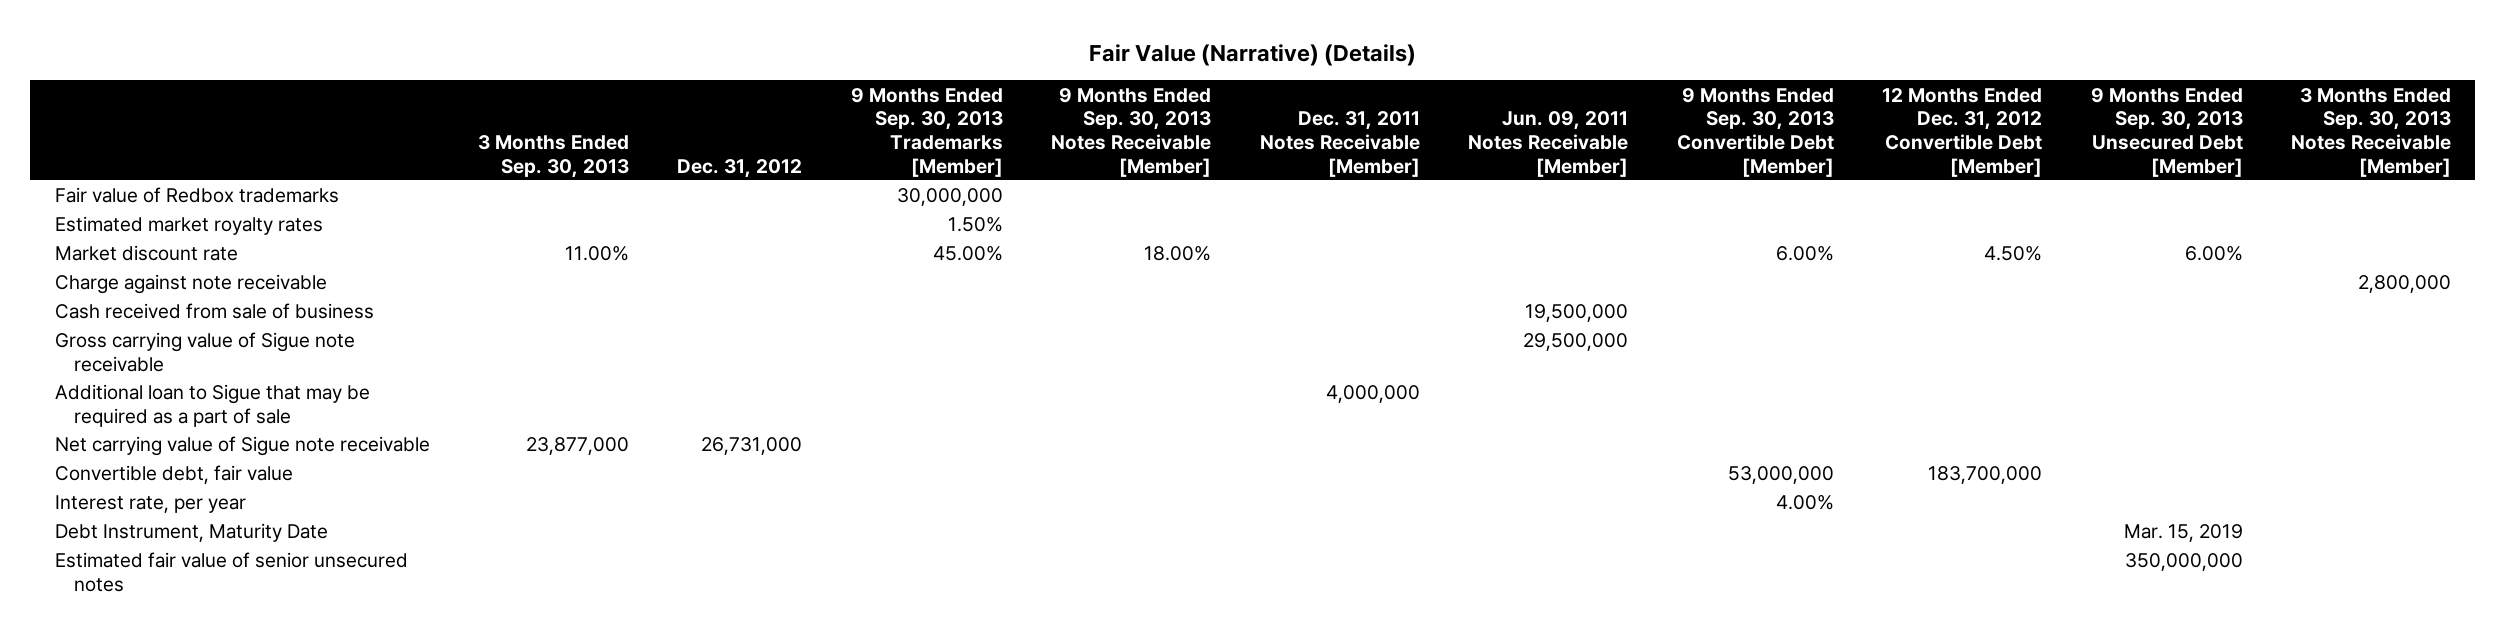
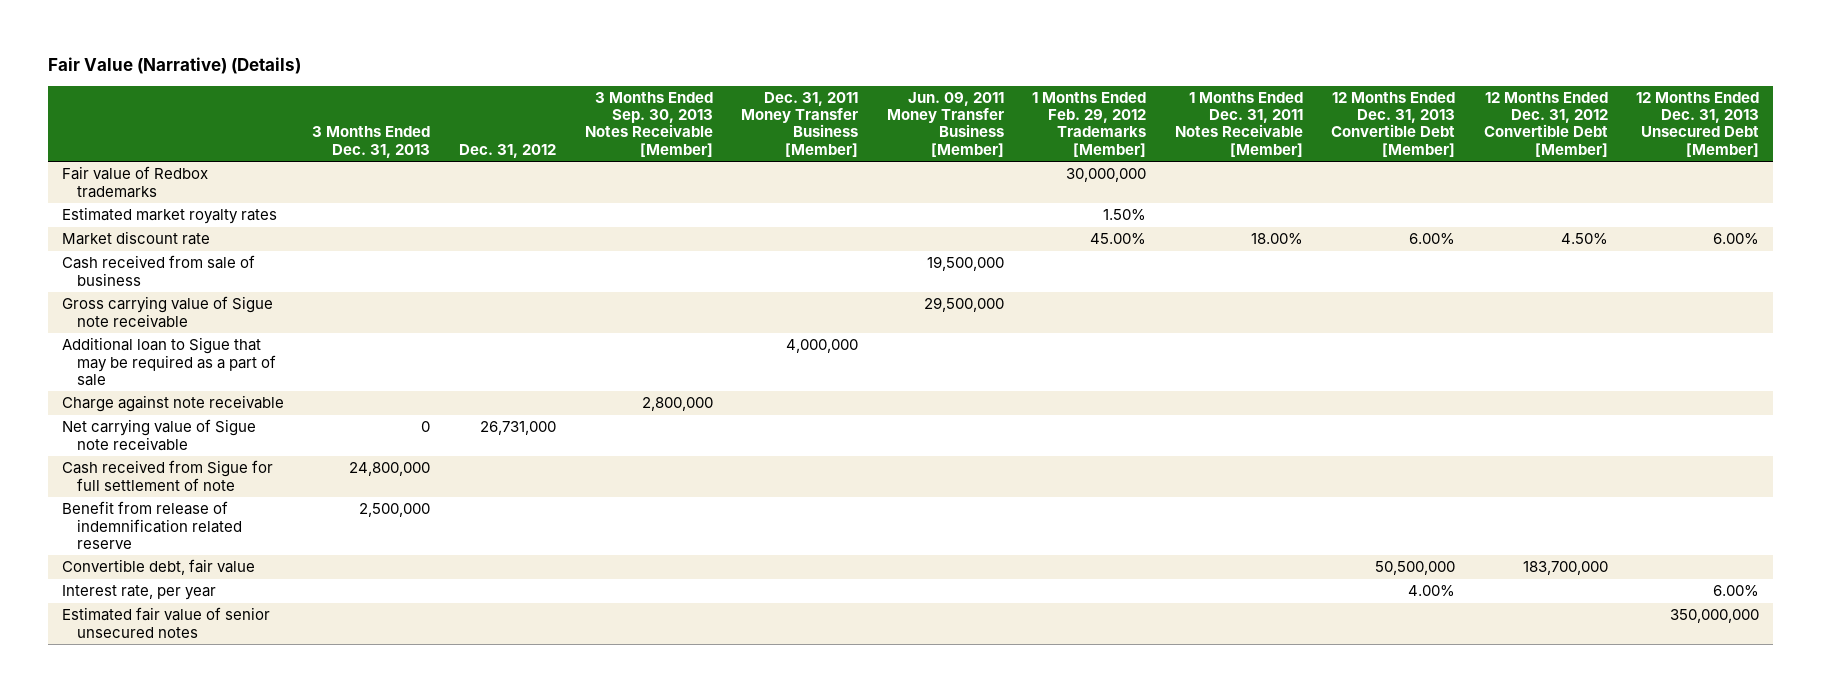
- | 3 Months Ended Sep. 30, 2013 | Dec. 31, 2012 | 9 Months Ended Sep. 30, 2013 Trademarks [Member] | 9 Months Ended Sep. 30, 2013 Notes Receivable [Member] | Dec. 31, 2011 Notes Receivable [Member] | Jun. 09, 2011 Notes Receivable [Member] | 9 Months Ended Sep. 30, 2013 Convertible Debt [Member] | 12 Months Ended Dec. 31, 2012 Convertible Debt [Member] | 9 Months Ended Sep. 30, 2013 Unsecured Debt [Member] | 3 Months Ended Sep. 30, 2013 Notes Receivable [Member]
+ | 3 Months Ended Dec. 31, 2013 | Dec. 31, 2012 | 3 Months Ended Sep. 30, 2013 Notes Receivable [Member] | Dec. 31, 2011 Money Transfer Business [Member] | Jun. 09, 2011 Money Transfer Business [Member] | 1 Months Ended Feb. 29, 2012 Trademarks [Member] | 1 Months Ended Dec. 31, 2011 Notes Receivable [Member] | 12 Months Ended Dec. 31, 2013 Convertible Debt [Member] | 12 Months Ended Dec. 31, 2012 Convertible Debt [Member] | 12 Months Ended Dec. 31, 2013 Unsecured Debt [Member]
moved down: Charge against note receivable | | | 2,800,000 | | | | | | |
+ Cash received from Sigue for full settlement of note | 24,800,000 | | | | | | | | |
+ Benefit from release of indemnification related reserve | 2,500,000 | | | | | | | | |
- Debt Instrument, Maturity Date | | | | | | | | | Mar. 15, 2019 |

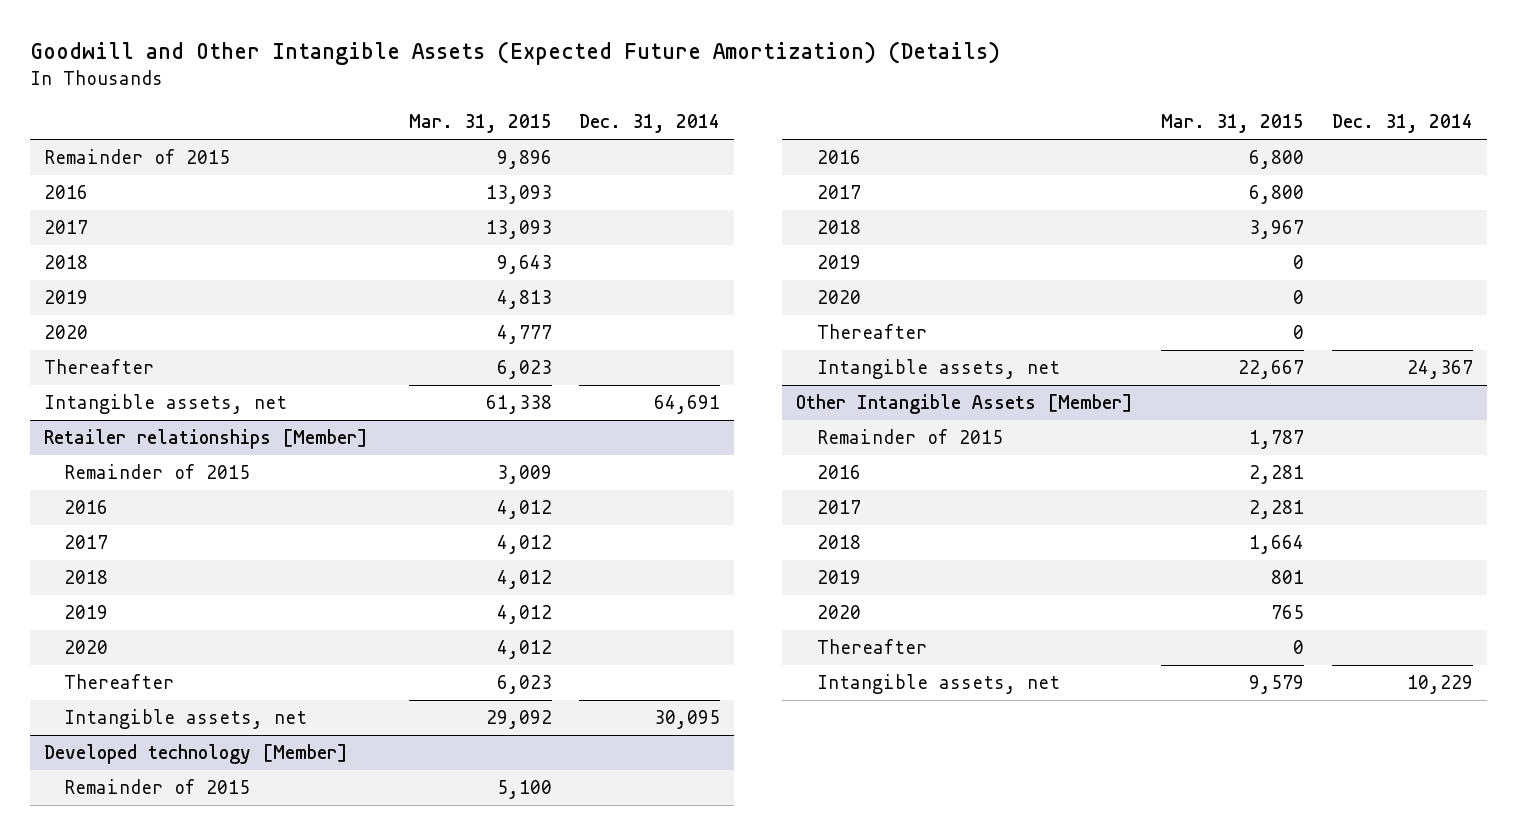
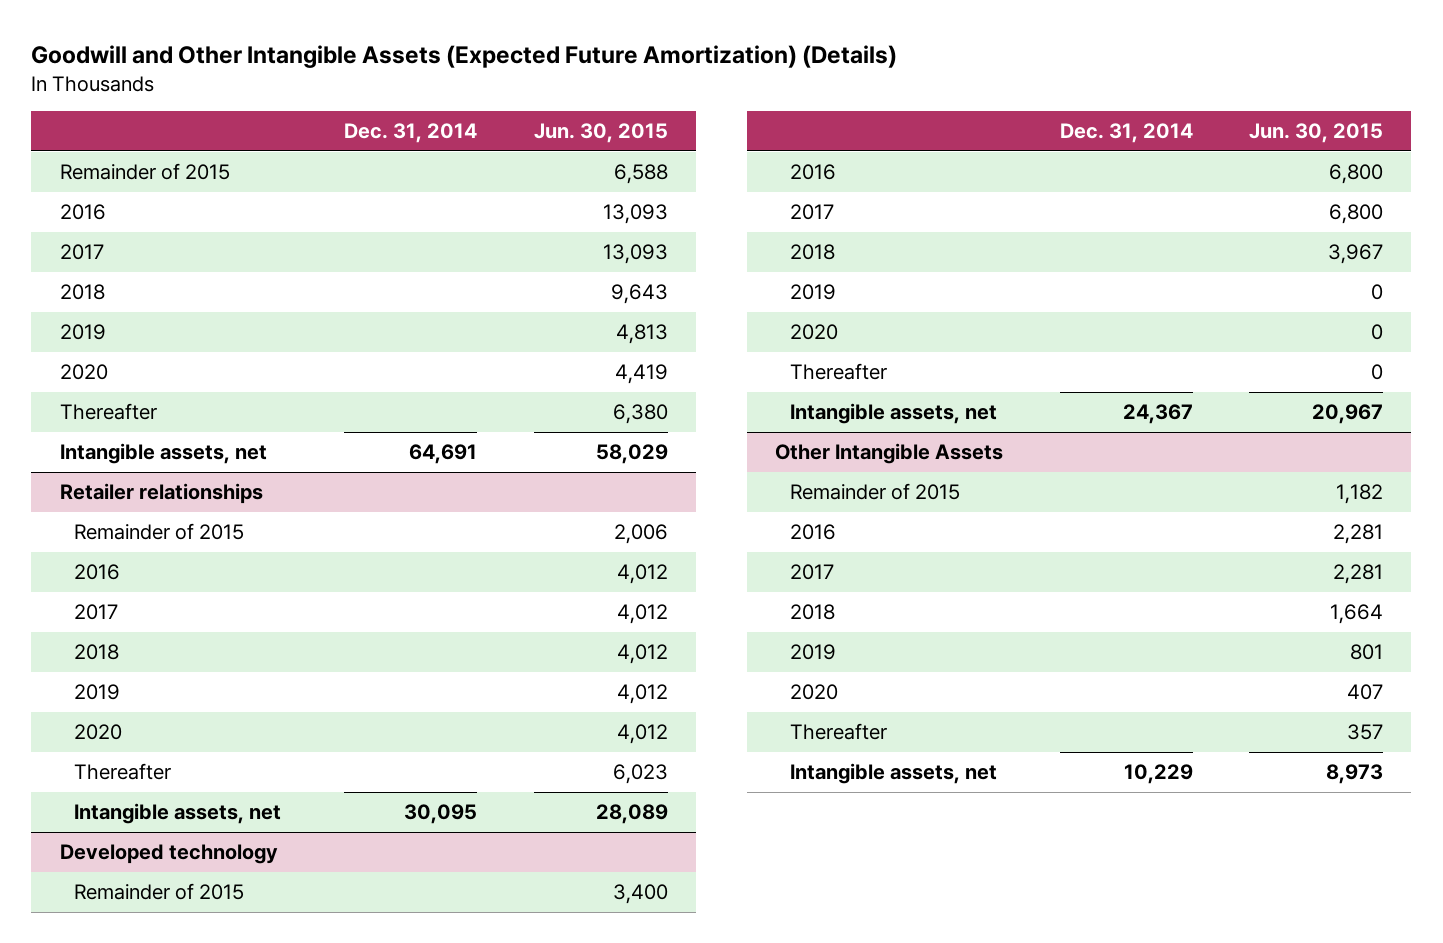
- | Mar. 31, 2015 | Dec. 31, 2014
+ | Dec. 31, 2014 | Jun. 30, 2015
- Retailer relationships [Member]
+ Retailer relationships
- Developed technology [Member]
+ Developed technology
- Other Intangible Assets [Member]
+ Other Intangible Assets

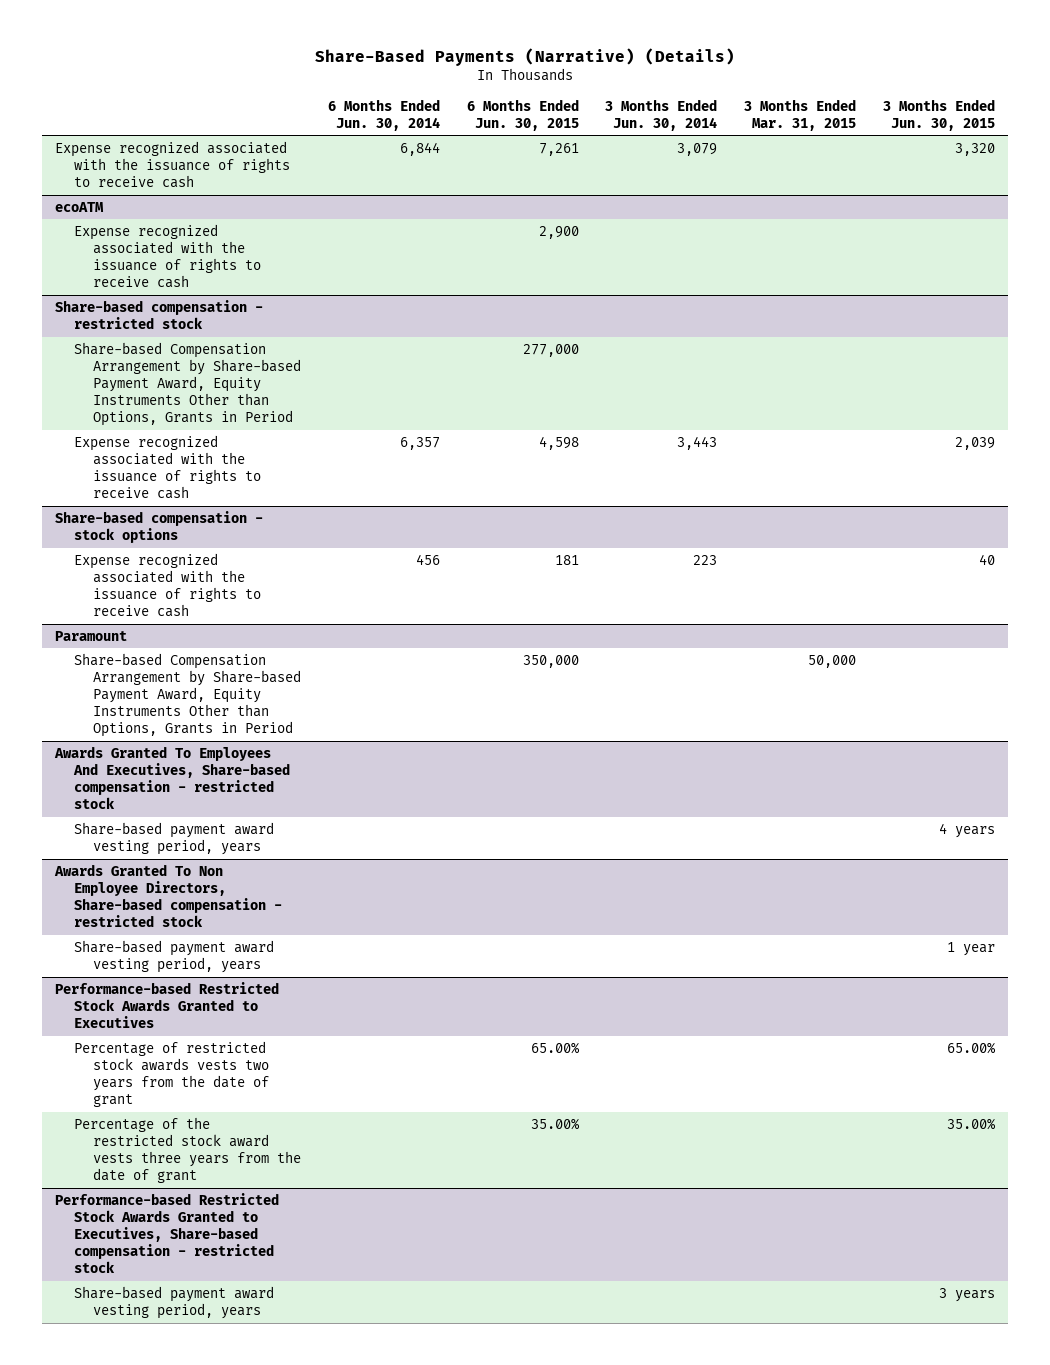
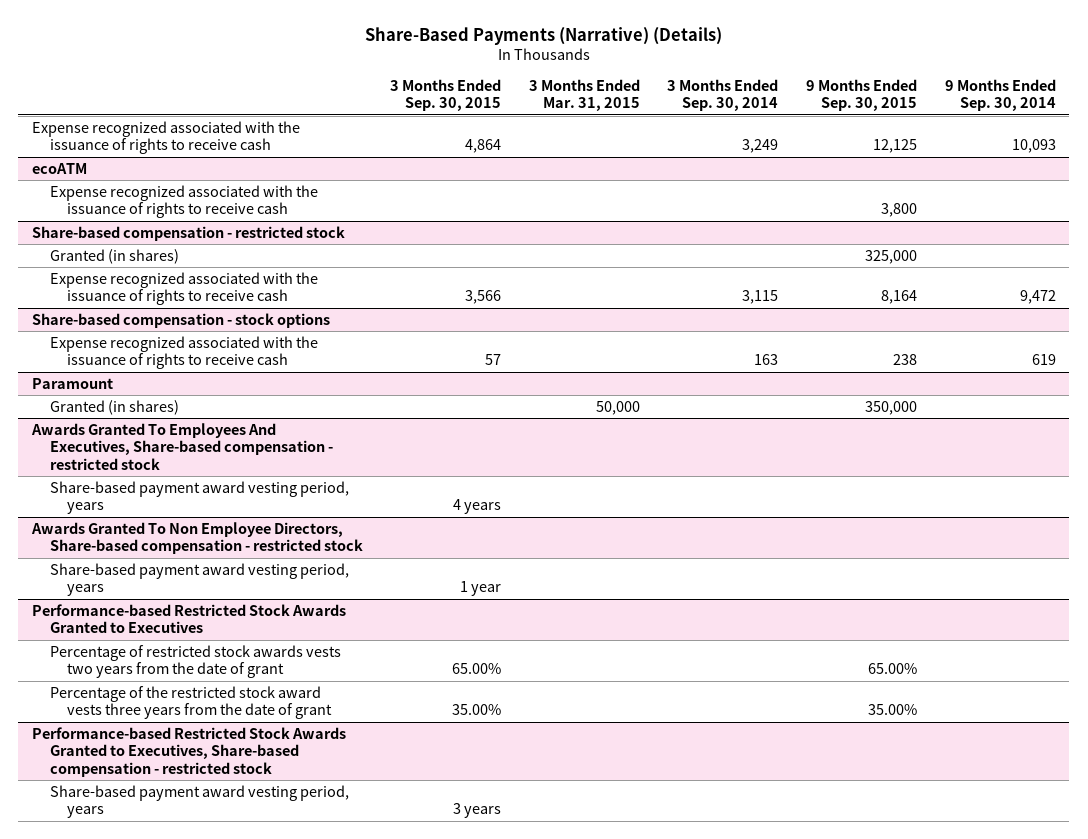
- | 6 Months Ended Jun. 30, 2014 | 6 Months Ended Jun. 30, 2015 | 3 Months Ended Jun. 30, 2014 | 3 Months Ended Mar. 31, 2015 | 3 Months Ended Jun. 30, 2015
+ | 3 Months Ended Sep. 30, 2015 | 3 Months Ended Mar. 31, 2015 | 3 Months Ended Sep. 30, 2014 | 9 Months Ended Sep. 30, 2015 | 9 Months Ended Sep. 30, 2014
@ Share-based compensation - restricted stock
- Share-based Compensation Arrangement by Share-based Payment Award, Equity Instruments Other than Options, Grants in Period | | 277,000 | | |
+ Granted (in shares) | | | | 325,000 |
@ Paramount
- Share-based Compensation Arrangement by Share-based Payment Award, Equity Instruments Other than Options, Grants in Period | | 350,000 | | 50,000 |
+ Granted (in shares) | | 50,000 | | 350,000 |

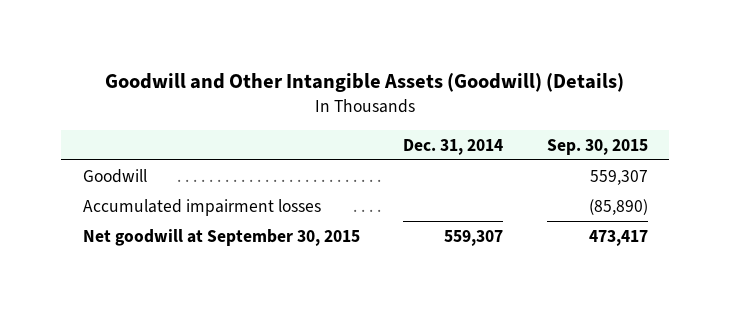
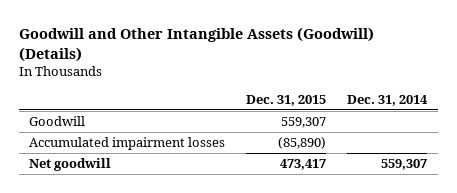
- | Dec. 31, 2014 | Sep. 30, 2015
+ | Dec. 31, 2015 | Dec. 31, 2014
- Net goodwill at September 30, 2015 | 559,307 | 473,417
+ Net goodwill | 473,417 | 559,307

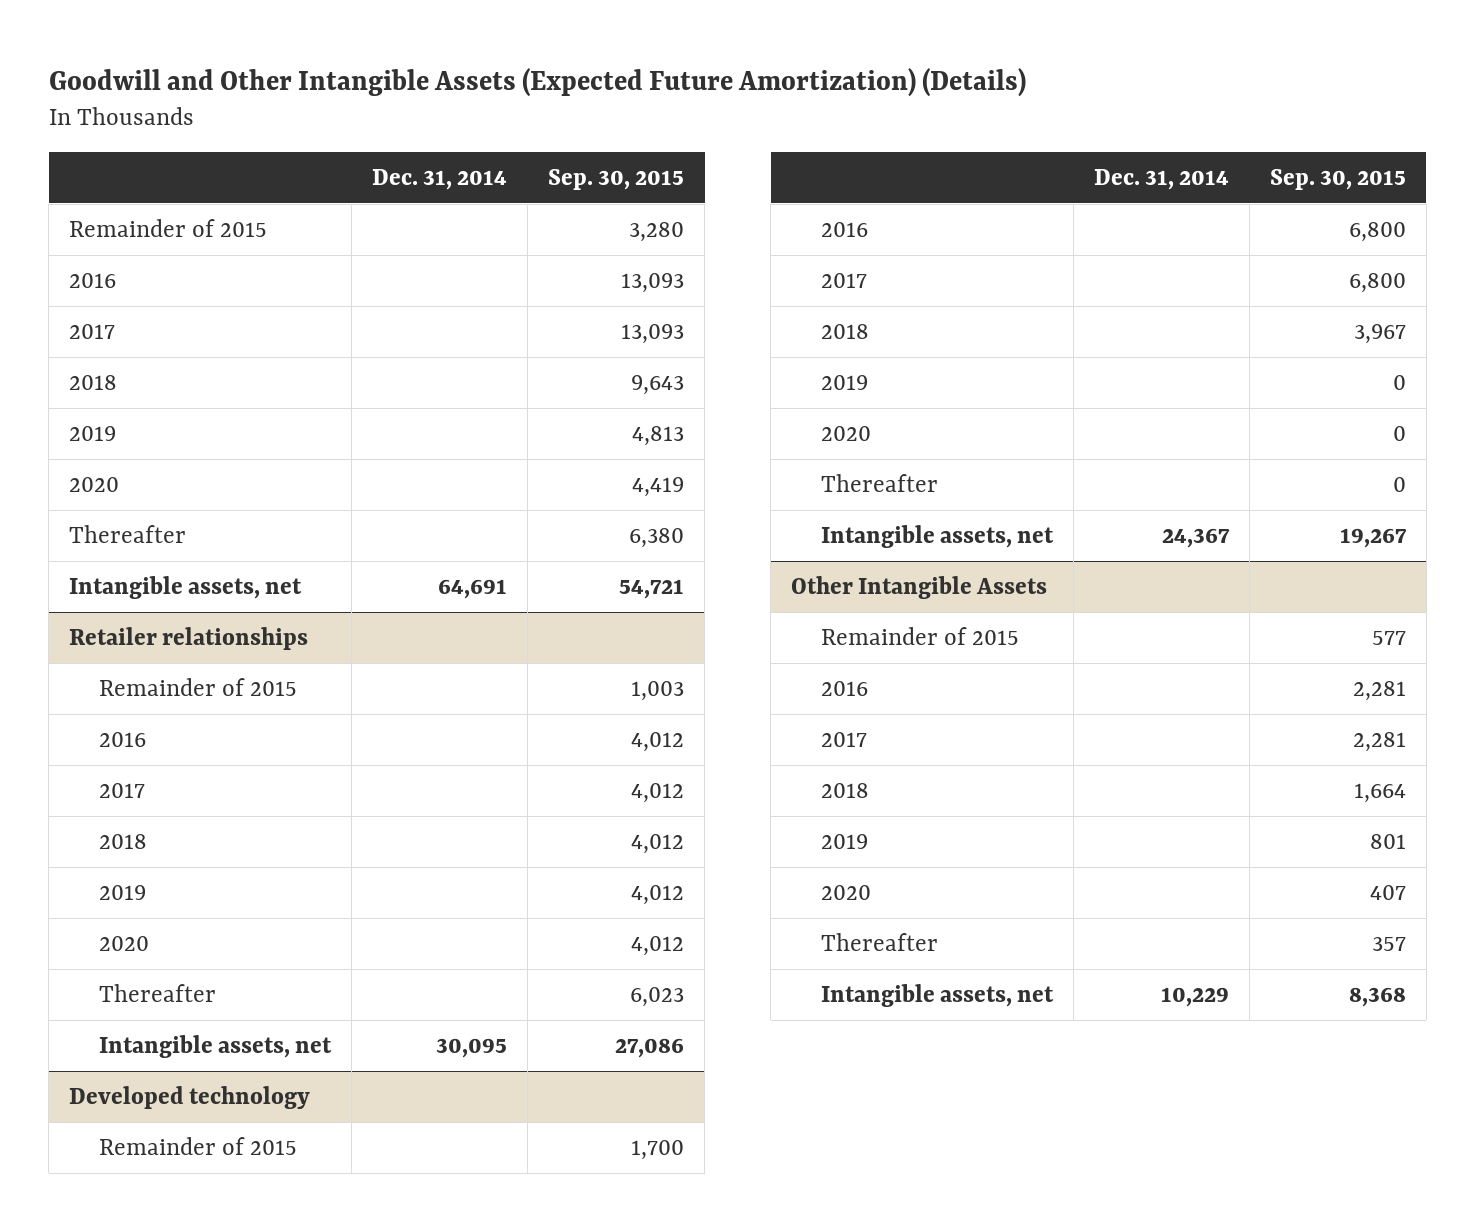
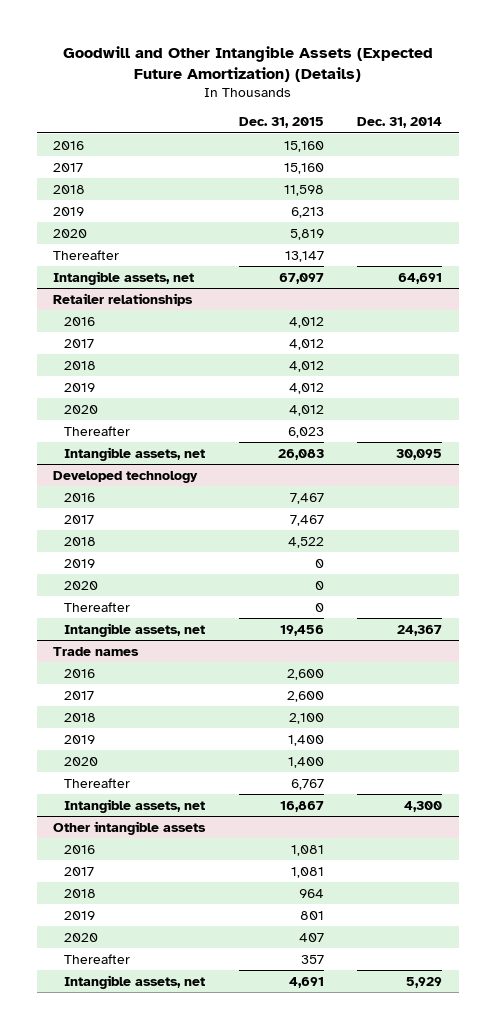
- | Dec. 31, 2014 | Sep. 30, 2015
+ | Dec. 31, 2015 | Dec. 31, 2014
- Remainder of 2015 | | 3,280
@ Retailer relationships
- Remainder of 2015 | | 1,003
@ Developed technology
- Remainder of 2015 | | 1,700
- Other Intangible Assets
- Remainder of 2015 | | 577
+ Trade names
+ 2016 | 2,600 |
+ 2017 | 2,600 |
+ 2018 | 2,100 |
+ 2019 | 1,400 |
+ 2020 | 1,400 |
+ Thereafter | 6,767 |
+ Intangible assets, net | 16,867 | 4,300
+ Other intangible assets
- Intangible assets, net | 10,229 | 8,368
+ Intangible assets, net | 4,691 | 5,929

